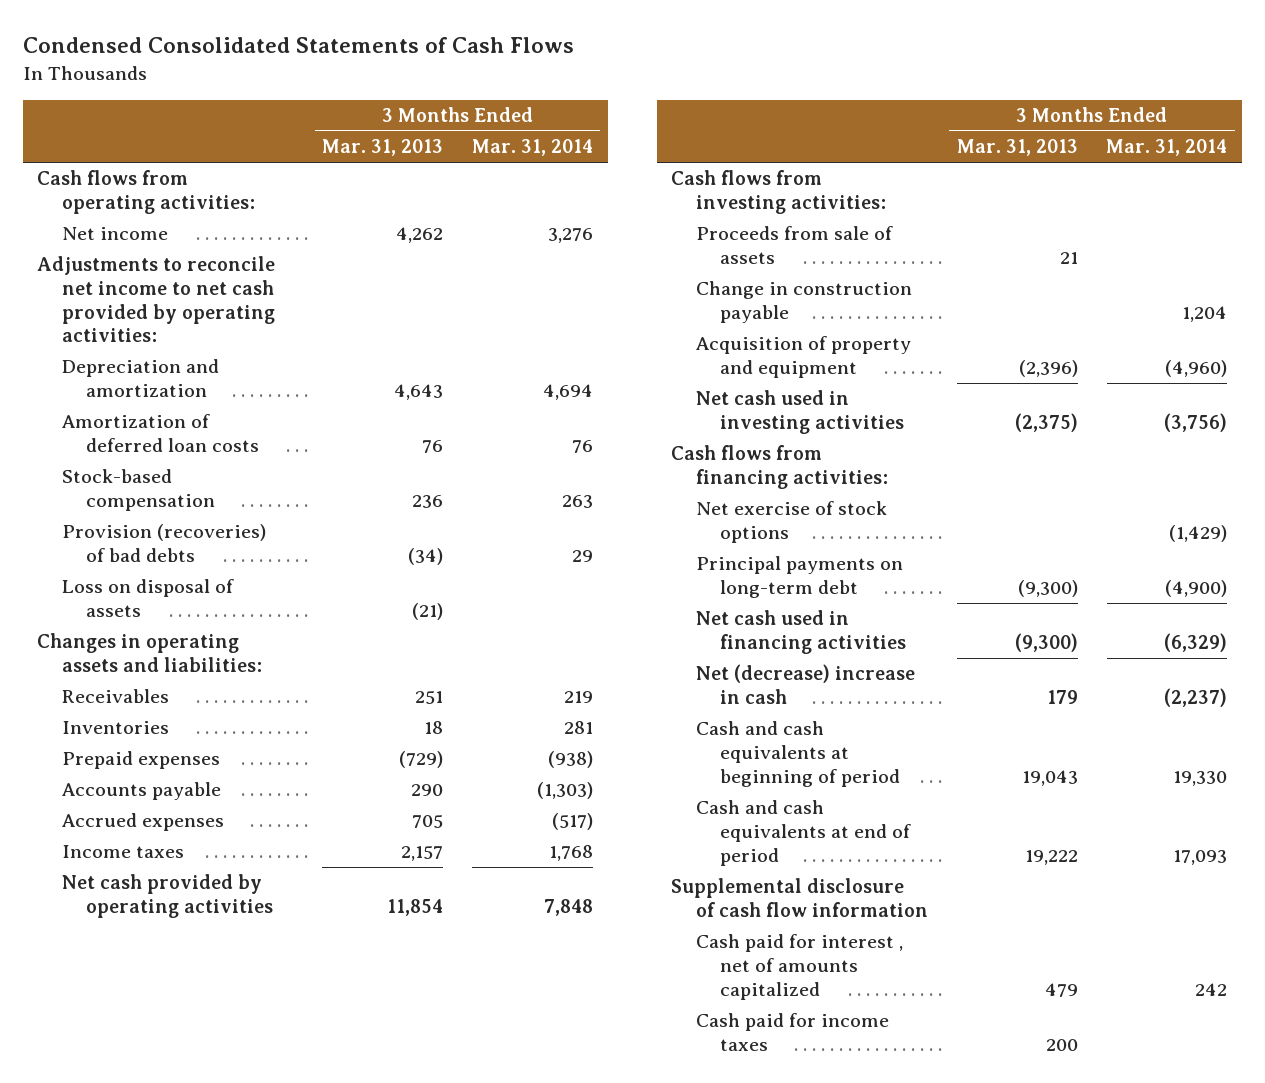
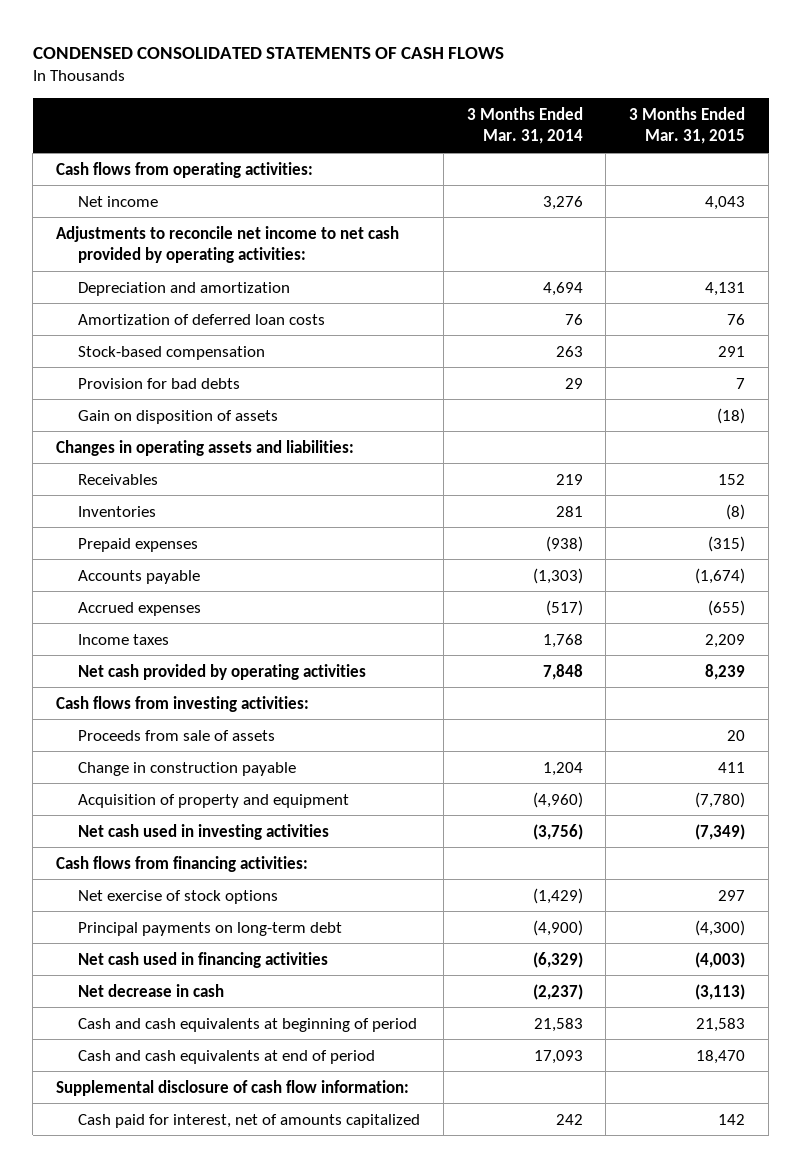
- Condensed Consolidated Statements of Cash Flows
+ CONDENSED CONSOLIDATED STATEMENTS OF CASH FLOWS
- | 3 Months Ended Mar. 31, 2013 | 3 Months Ended Mar. 31, 2014
+ | 3 Months Ended Mar. 31, 2014 | 3 Months Ended Mar. 31, 2015
- Provision (recoveries) of bad debts | (34) | 29
- Loss on disposal of assets | (21) |
+ Provision for bad debts | 29 | 7
+ Gain on disposition of assets | | (18)
- Net (decrease) increase in cash | 179 | (2,237)
- Cash and cash equivalents at beginning of period | 19,043 | 19,330
+ Net decrease in cash | (2,237) | (3,113)
+ Cash and cash equivalents at beginning of period | 21,583 | 21,583
- Supplemental disclosure of cash flow information
- Cash paid for interest , net of amounts capitalized | 479 | 242
- Cash paid for income taxes | 200 |
+ Supplemental disclosure of cash flow information:
+ Cash paid for interest, net of amounts capitalized | 242 | 142

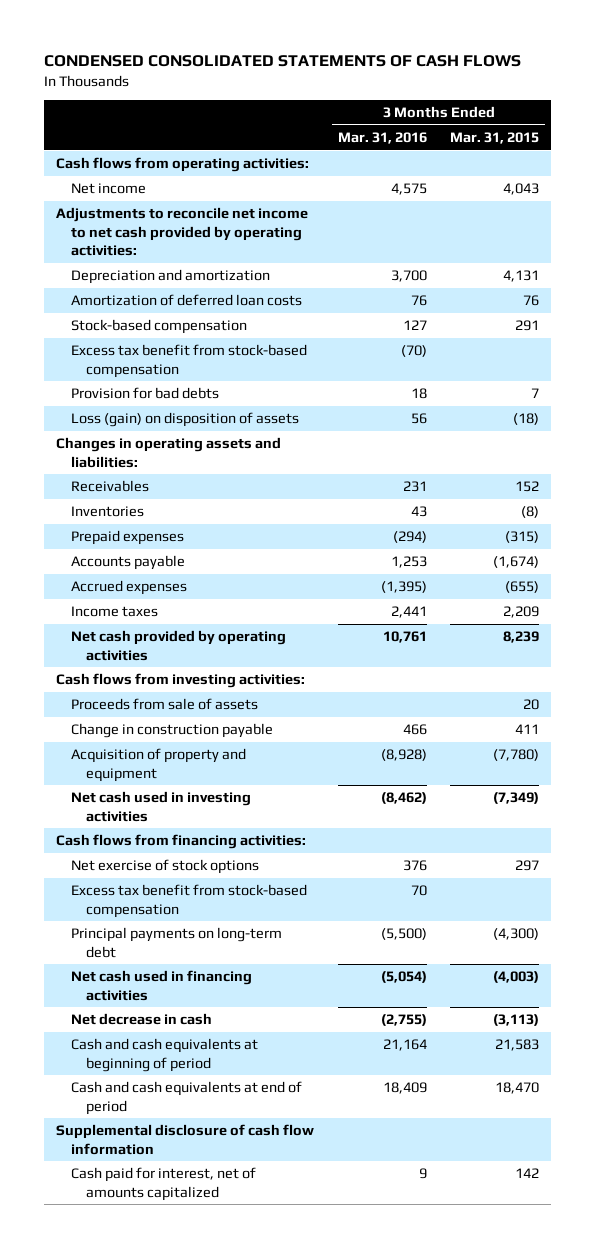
- | 3 Months Ended Mar. 31, 2014 | 3 Months Ended Mar. 31, 2015
+ | 3 Months Ended Mar. 31, 2016 | 3 Months Ended Mar. 31, 2015
+ Excess tax benefit from stock-based compensation | (70) |
- Gain on disposition of assets | | (18)
+ Loss (gain) on disposition of assets | 56 | (18)
+ Excess tax benefit from stock-based compensation | 70 |
- Supplemental disclosure of cash flow information:
+ Supplemental disclosure of cash flow information

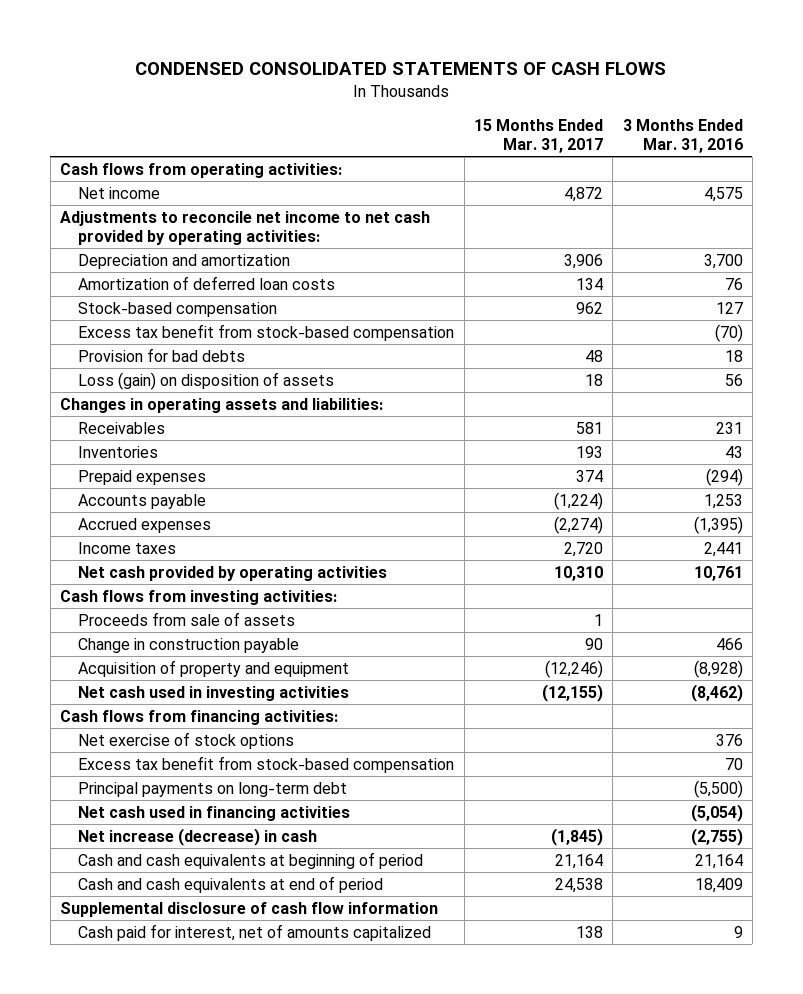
- | 3 Months Ended Mar. 31, 2016 | 3 Months Ended Mar. 31, 2015
+ | 15 Months Ended Mar. 31, 2017 | 3 Months Ended Mar. 31, 2016
- Net decrease in cash | (2,755) | (3,113)
+ Net increase (decrease) in cash | (1,845) | (2,755)

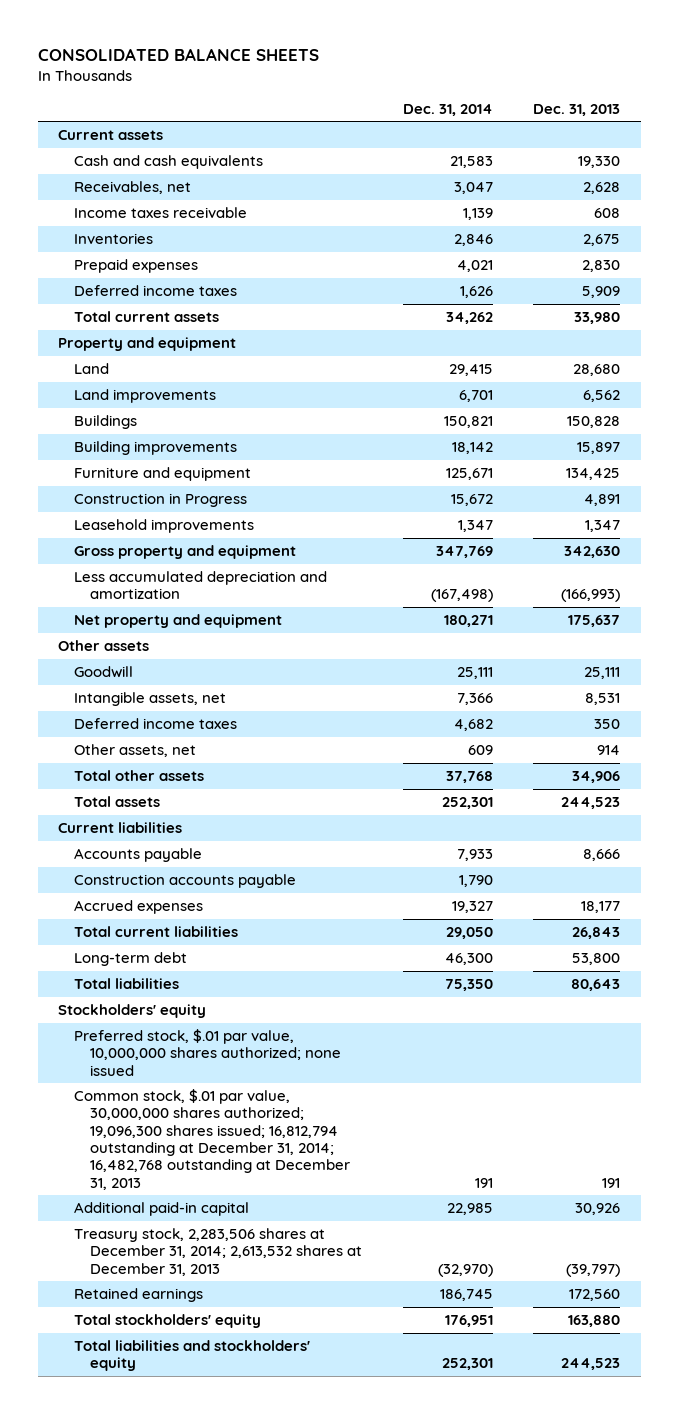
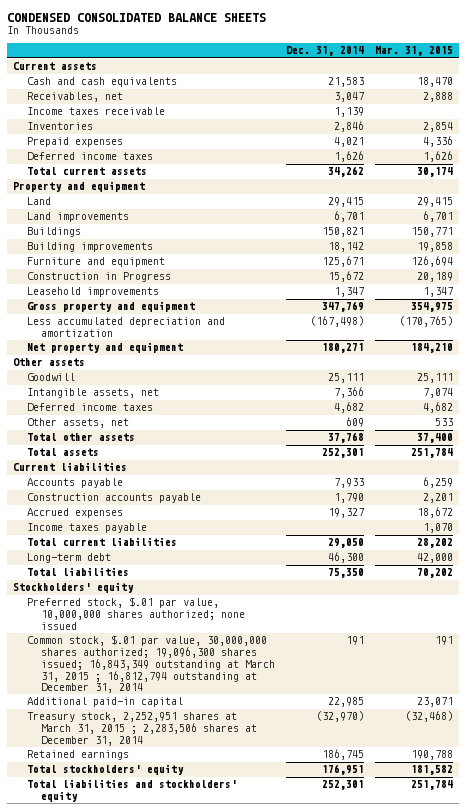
- CONSOLIDATED BALANCE SHEETS
+ CONDENSED CONSOLIDATED BALANCE SHEETS
- | Dec. 31, 2014 | Dec. 31, 2013
+ | Dec. 31, 2014 | Mar. 31, 2015
+ Income taxes payable | | 1,070
- Common stock, $.01 par value, 30,000,000 shares authorized; 19,096,300 shares issued; 16,812,794 outstanding at December 31, 2014; 16,482,768 outstanding at December 31, 2013 | 191 | 191
+ Common stock, $.01 par value, 30,000,000 shares authorized; 19,096,300 shares issued; 16,843,349 outstanding at March 31, 2015 ; 16,812,794 outstanding at December 31, 2014 | 191 | 191
- Treasury stock, 2,283,506 shares at December 31, 2014; 2,613,532 shares at December 31, 2013 | (32,970) | (39,797)
+ Treasury stock, 2,252,951 shares at March 31, 2015 ; 2,283,506 shares at December 31, 2014 | (32,970) | (32,468)

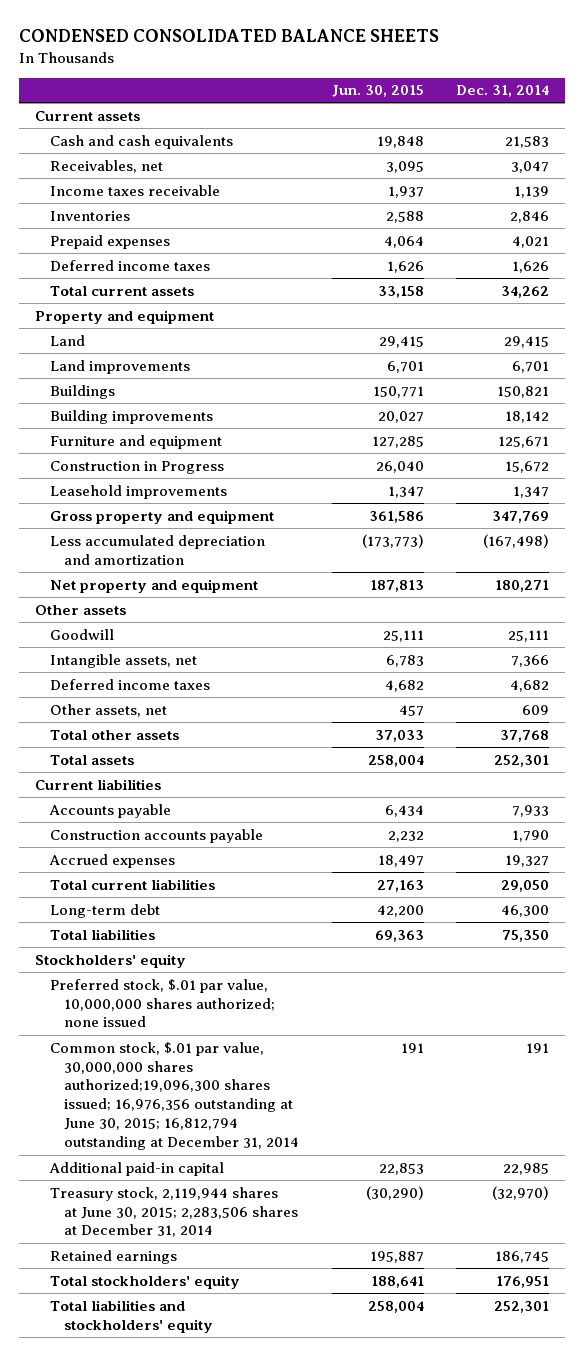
- | Dec. 31, 2014 | Mar. 31, 2015
+ | Jun. 30, 2015 | Dec. 31, 2014
- Income taxes payable | | 1,070
- Common stock, $.01 par value, 30,000,000 shares authorized; 19,096,300 shares issued; 16,843,349 outstanding at March 31, 2015 ; 16,812,794 outstanding at December 31, 2014 | 191 | 191
+ Common stock, $.01 par value, 30,000,000 shares authorized;19,096,300 shares issued; 16,976,356 outstanding at June 30, 2015; 16,812,794 outstanding at December 31, 2014 | 191 | 191
- Treasury stock, 2,252,951 shares at March 31, 2015 ; 2,283,506 shares at December 31, 2014 | (32,970) | (32,468)
+ Treasury stock, 2,119,944 shares at June 30, 2015; 2,283,506 shares at December 31, 2014 | (30,290) | (32,970)

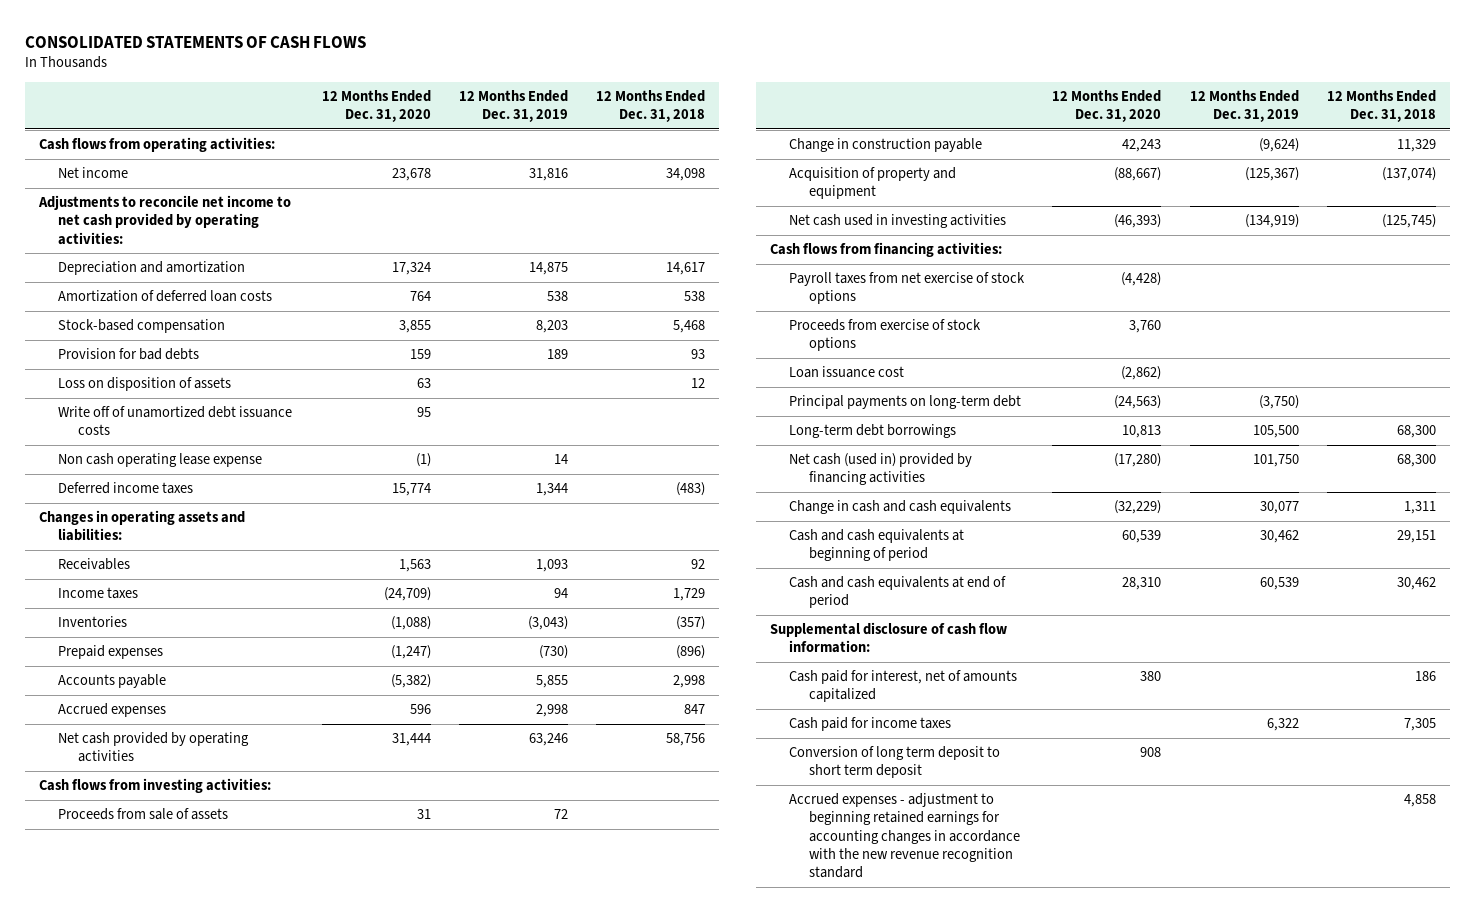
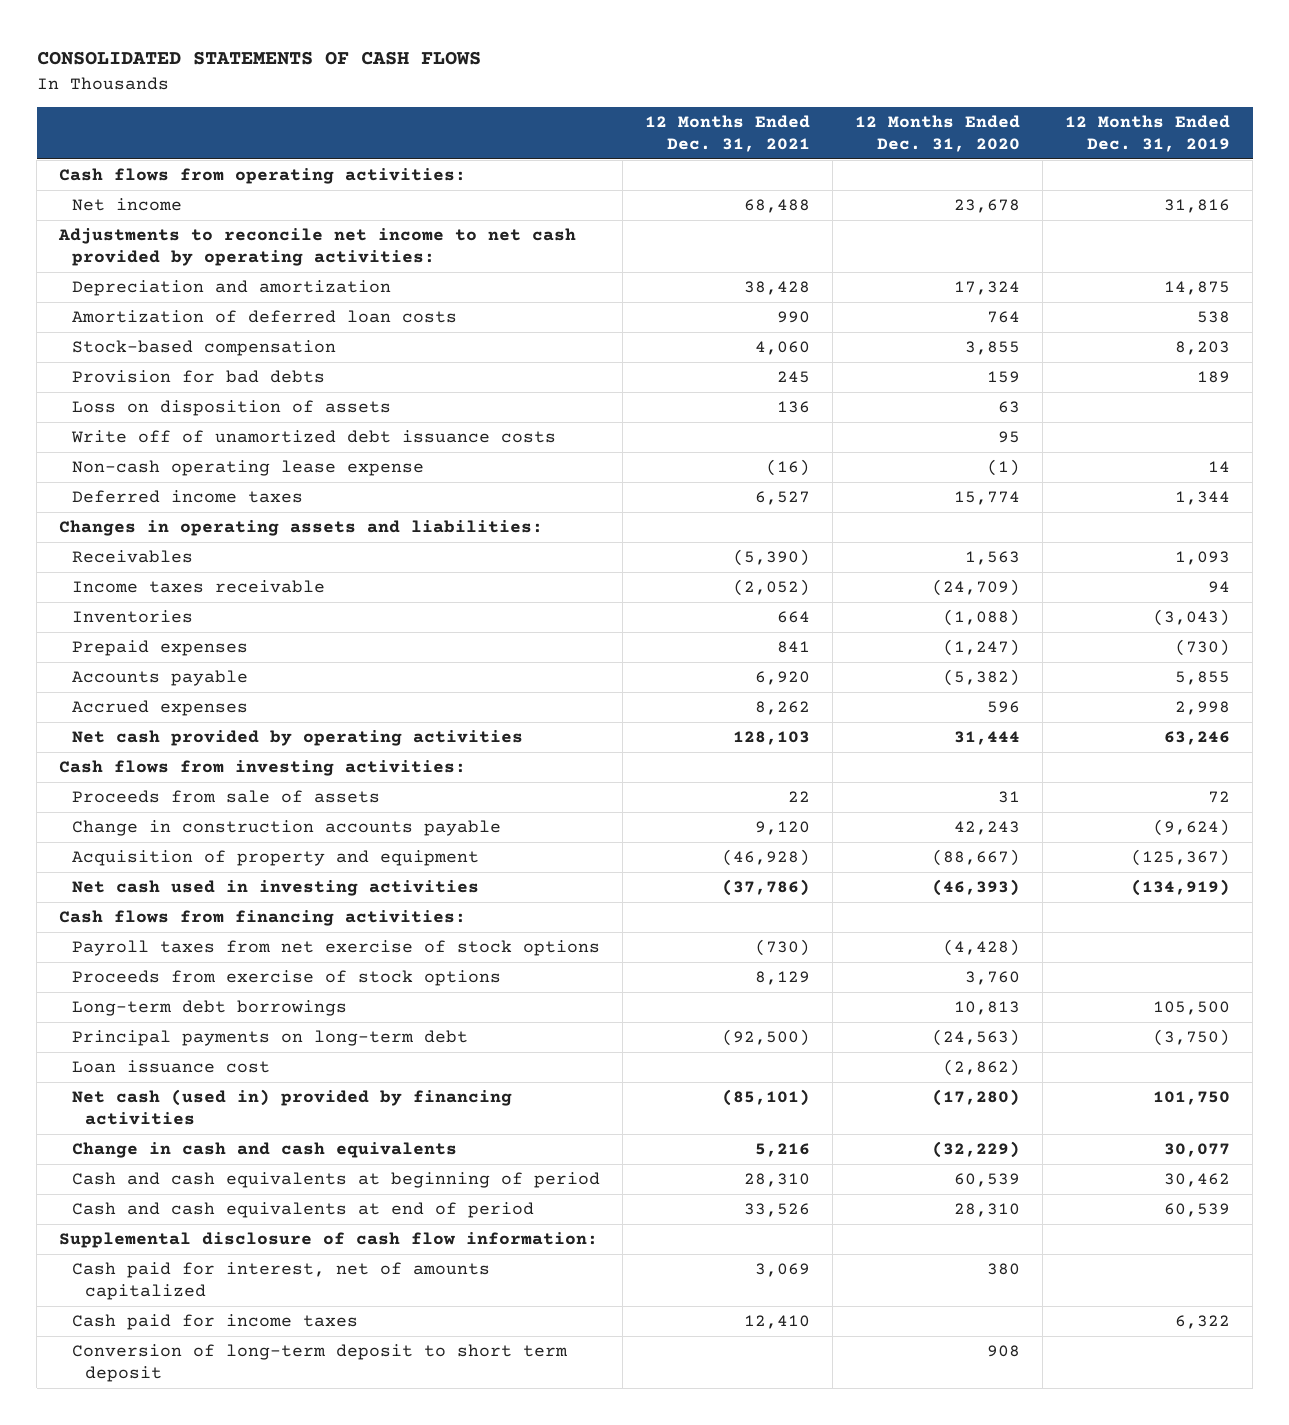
- | 12 Months Ended Dec. 31, 2020 | 12 Months Ended Dec. 31, 2019 | 12 Months Ended Dec. 31, 2018
+ | 12 Months Ended Dec. 31, 2021 | 12 Months Ended Dec. 31, 2020 | 12 Months Ended Dec. 31, 2019
- Non cash operating lease expense | (1) | 14 |
+ Non-cash operating lease expense | (16) | (1) | 14
- Income taxes | (24,709) | 94 | 1,729
+ Income taxes receivable | (2,052) | (24,709) | 94
- Change in construction payable | 42,243 | (9,624) | 11,329
+ Change in construction accounts payable | 9,120 | 42,243 | (9,624)
moved down: Principal payments on long-term debt | (92,500) | (24,563) | (3,750)
moved down: Loan issuance cost | | (2,862) |
- Conversion of long term deposit to short term deposit | 908 | |
- Accrued expenses - adjustment to beginning retained earnings for accounting changes in accordance with the new revenue recognition standard | | | 4,858
+ Conversion of long-term deposit to short term deposit | | 908 |

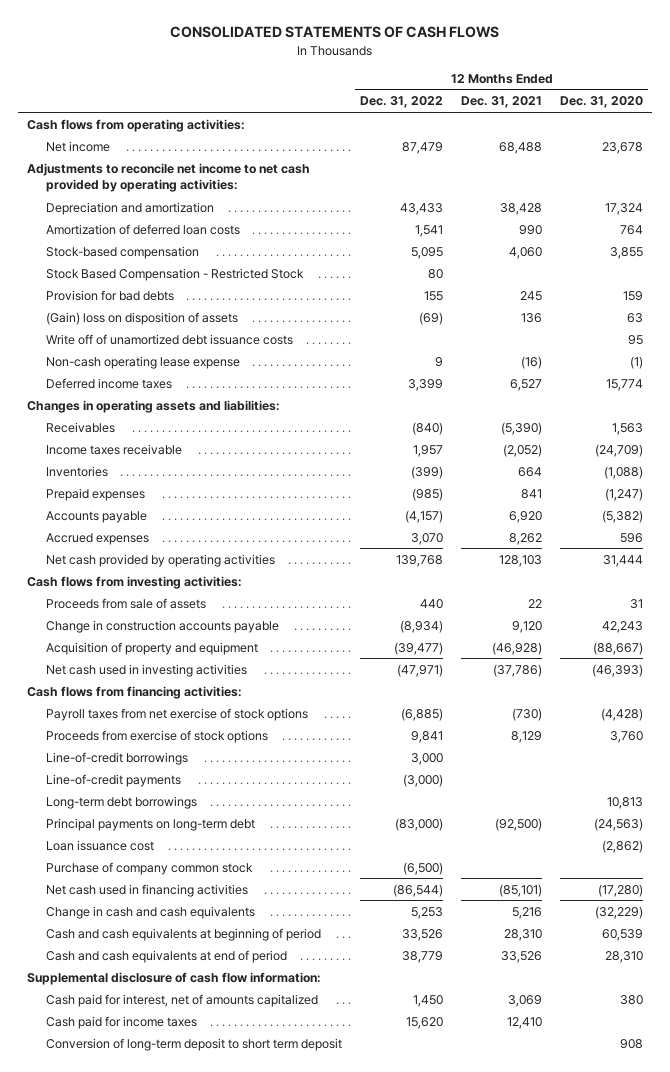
- | 12 Months Ended Dec. 31, 2021 | 12 Months Ended Dec. 31, 2020 | 12 Months Ended Dec. 31, 2019
+ | 12 Months Ended Dec. 31, 2022 | 12 Months Ended Dec. 31, 2021 | 12 Months Ended Dec. 31, 2020
+ Stock Based Compensation - Restricted Stock | 80 | |
- Loss on disposition of assets | 136 | 63 |
+ (Gain) loss on disposition of assets | (69) | 136 | 63
+ Line-of-credit borrowings | 3,000 | |
+ Line-of-credit payments | (3,000) | |
- Net cash (used in) provided by financing activities | (85,101) | (17,280) | 101,750
+ Purchase of company common stock | (6,500) | |
+ Net cash used in financing activities | (86,544) | (85,101) | (17,280)

